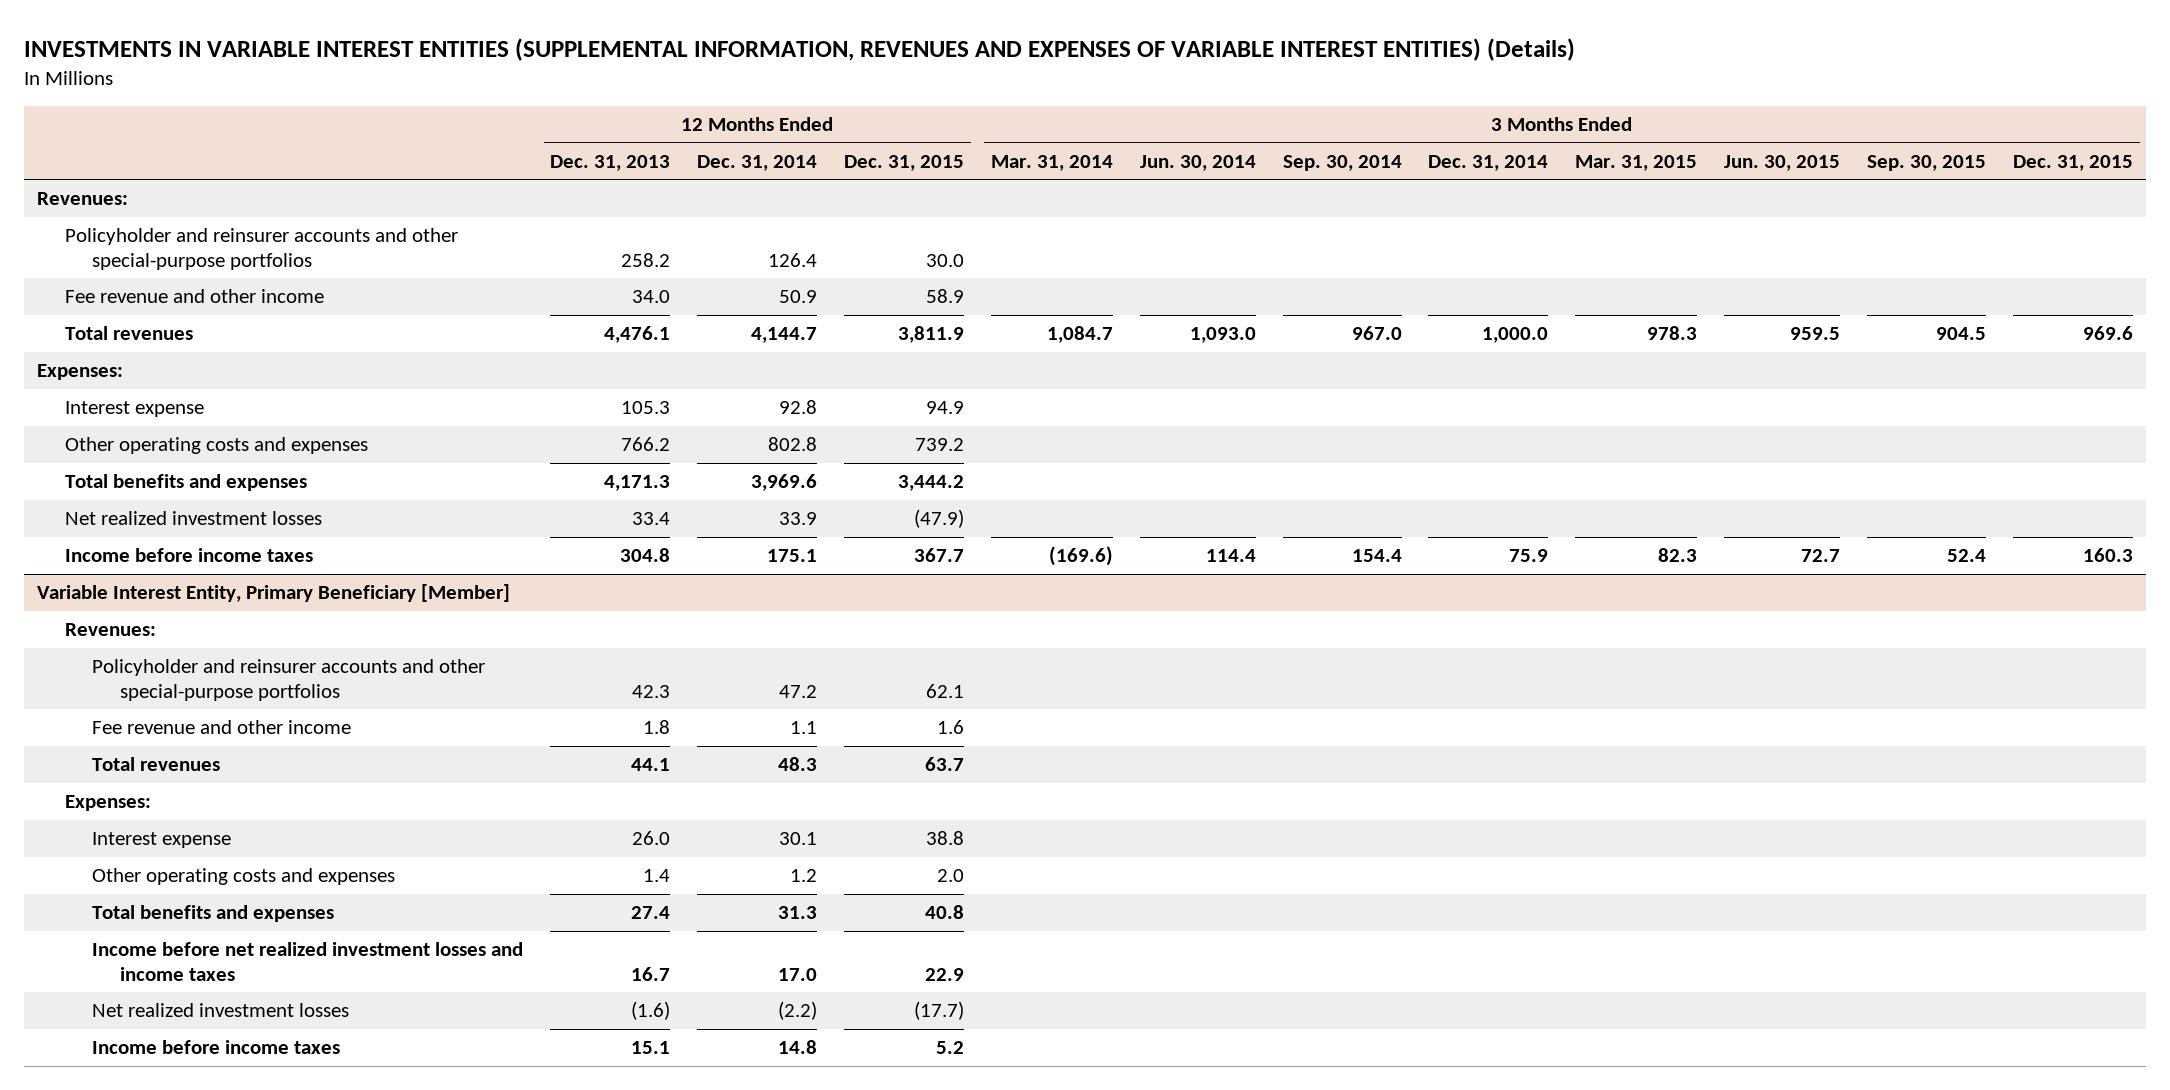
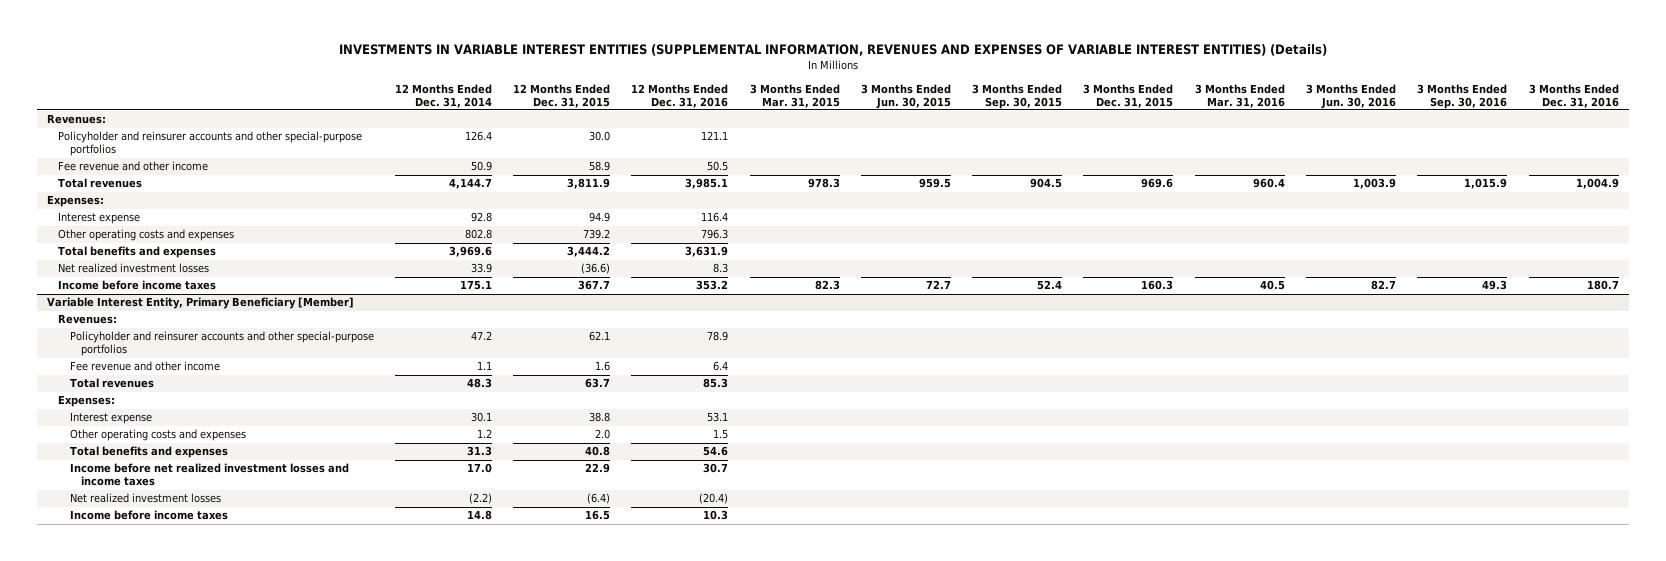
- | 12 Months Ended Dec. 31, 2013 | 12 Months Ended Dec. 31, 2014 | 12 Months Ended Dec. 31, 2015 | 3 Months Ended Mar. 31, 2014 | 3 Months Ended Jun. 30, 2014 | 3 Months Ended Sep. 30, 2014 | 3 Months Ended Dec. 31, 2014 | 3 Months Ended Mar. 31, 2015 | 3 Months Ended Jun. 30, 2015 | 3 Months Ended Sep. 30, 2015 | 3 Months Ended Dec. 31, 2015
+ | 12 Months Ended Dec. 31, 2014 | 12 Months Ended Dec. 31, 2015 | 12 Months Ended Dec. 31, 2016 | 3 Months Ended Mar. 31, 2015 | 3 Months Ended Jun. 30, 2015 | 3 Months Ended Sep. 30, 2015 | 3 Months Ended Dec. 31, 2015 | 3 Months Ended Mar. 31, 2016 | 3 Months Ended Jun. 30, 2016 | 3 Months Ended Sep. 30, 2016 | 3 Months Ended Dec. 31, 2016
- Net realized investment losses | 33.4 | 33.9 | (47.9) | | | | | | | |
+ Net realized investment losses | 33.9 | (36.6) | 8.3 | | | | | | | |
@ Variable Interest Entity, Primary Beneficiary [Member]
- Net realized investment losses | (1.6) | (2.2) | (17.7) | | | | | | | |
- Income before income taxes | 15.1 | 14.8 | 5.2 | | | | | | | |
+ Net realized investment losses | (2.2) | (6.4) | (20.4) | | | | | | | |
+ Income before income taxes | 14.8 | 16.5 | 10.3 | | | | | | | |

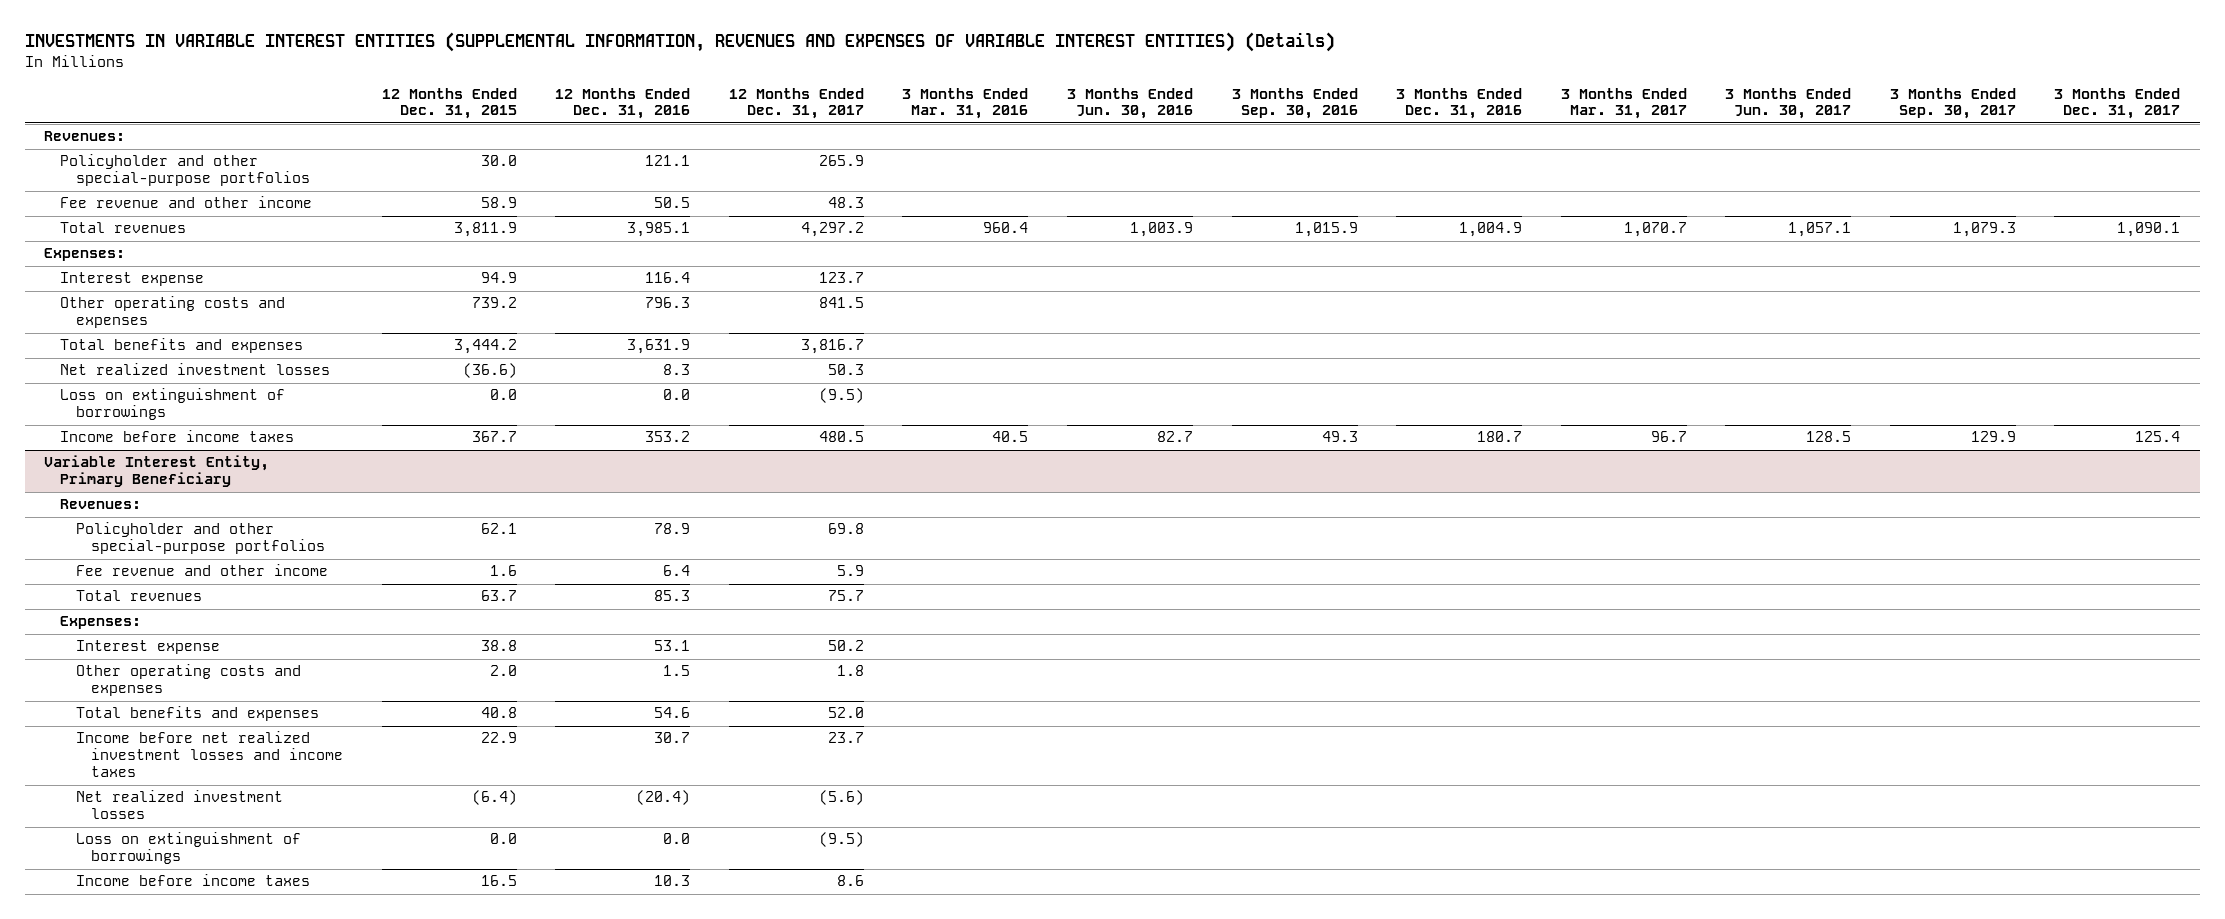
- | 12 Months Ended Dec. 31, 2014 | 12 Months Ended Dec. 31, 2015 | 12 Months Ended Dec. 31, 2016 | 3 Months Ended Mar. 31, 2015 | 3 Months Ended Jun. 30, 2015 | 3 Months Ended Sep. 30, 2015 | 3 Months Ended Dec. 31, 2015 | 3 Months Ended Mar. 31, 2016 | 3 Months Ended Jun. 30, 2016 | 3 Months Ended Sep. 30, 2016 | 3 Months Ended Dec. 31, 2016
+ | 12 Months Ended Dec. 31, 2015 | 12 Months Ended Dec. 31, 2016 | 12 Months Ended Dec. 31, 2017 | 3 Months Ended Mar. 31, 2016 | 3 Months Ended Jun. 30, 2016 | 3 Months Ended Sep. 30, 2016 | 3 Months Ended Dec. 31, 2016 | 3 Months Ended Mar. 31, 2017 | 3 Months Ended Jun. 30, 2017 | 3 Months Ended Sep. 30, 2017 | 3 Months Ended Dec. 31, 2017
- Policyholder and reinsurer accounts and other special-purpose portfolios | 126.4 | 30.0 | 121.1 | | | | | | | |
+ Policyholder and other special-purpose portfolios | 30.0 | 121.1 | 265.9 | | | | | | | |
+ Loss on extinguishment of borrowings | 0.0 | 0.0 | (9.5) | | | | | | | |
- Variable Interest Entity, Primary Beneficiary [Member]
+ Variable Interest Entity, Primary Beneficiary
- Policyholder and reinsurer accounts and other special-purpose portfolios | 47.2 | 62.1 | 78.9 | | | | | | | |
+ Policyholder and other special-purpose portfolios | 62.1 | 78.9 | 69.8 | | | | | | | |
+ Loss on extinguishment of borrowings | 0.0 | 0.0 | (9.5) | | | | | | | |

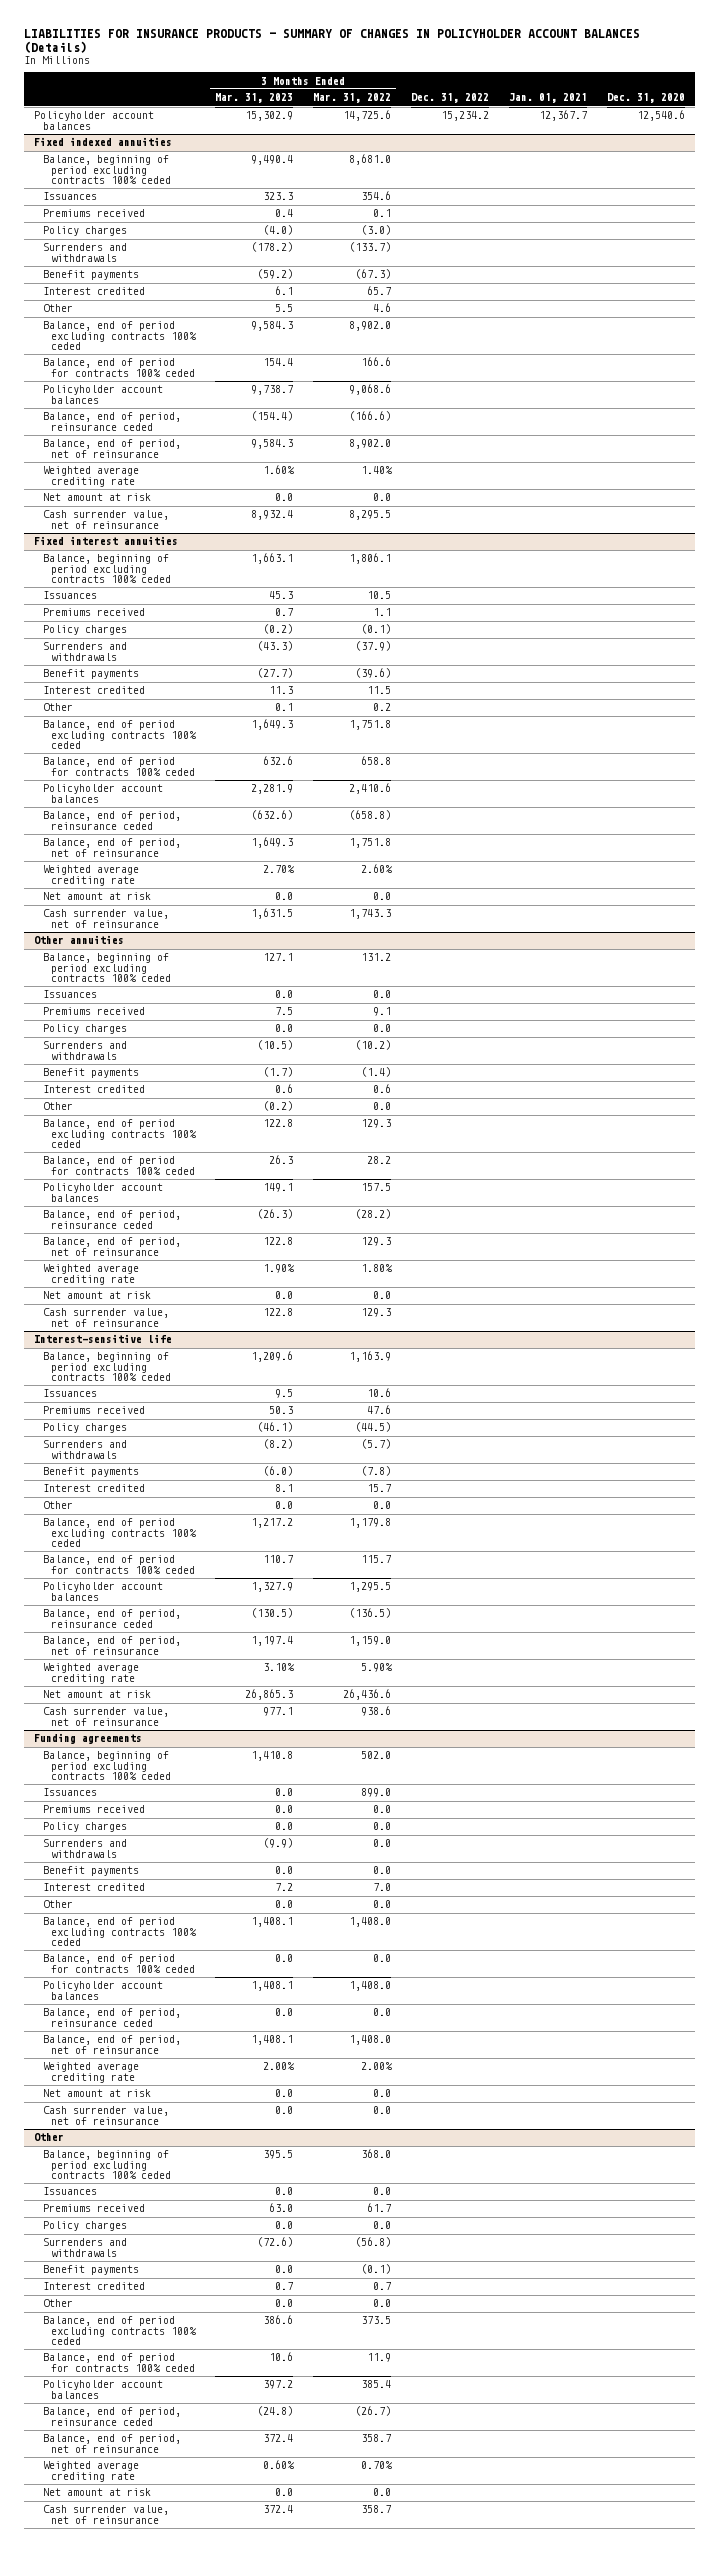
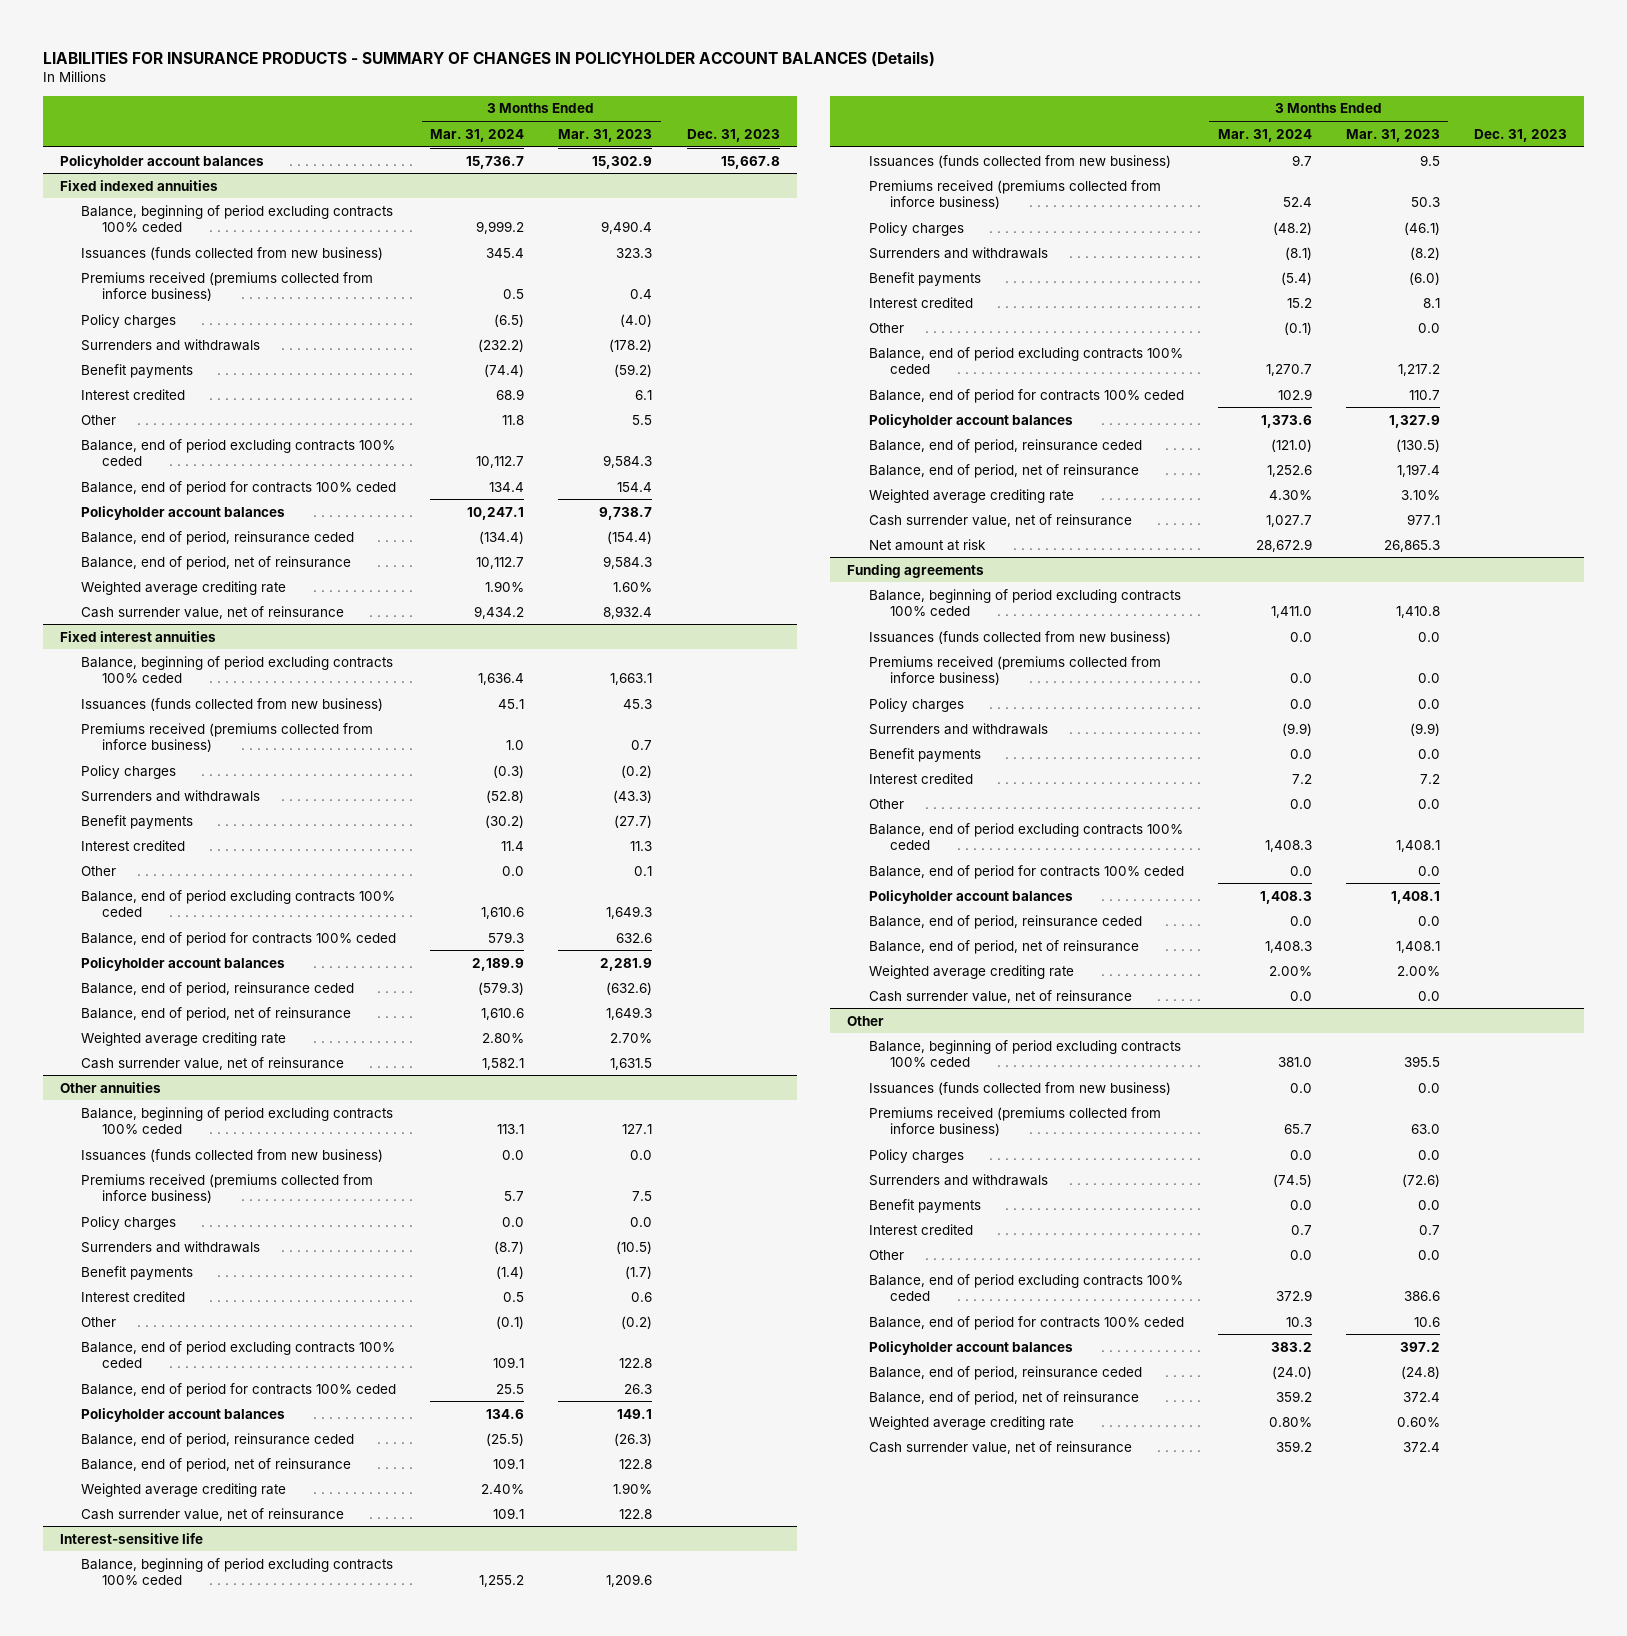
- | 3 Months Ended Mar. 31, 2023 | 3 Months Ended Mar. 31, 2022 | Dec. 31, 2022 | Jan. 01, 2021 | Dec. 31, 2020
+ | 3 Months Ended Mar. 31, 2024 | 3 Months Ended Mar. 31, 2023 | Dec. 31, 2023
@ Fixed indexed annuities
- Issuances | 323.3 | 354.6 | | |
- Premiums received | 0.4 | 0.1 | | |
+ Issuances (funds collected from new business) | 345.4 | 323.3 |
+ Premiums received (premiums collected from inforce business) | 0.5 | 0.4 |
- Net amount at risk | 0.0 | 0.0 | | |
@ Fixed interest annuities
- Issuances | 45.3 | 10.5 | | |
- Premiums received | 0.7 | 1.1 | | |
+ Issuances (funds collected from new business) | 45.1 | 45.3 |
+ Premiums received (premiums collected from inforce business) | 1.0 | 0.7 |
- Net amount at risk | 0.0 | 0.0 | | |
@ Other annuities
- Issuances | 0.0 | 0.0 | | |
- Premiums received | 7.5 | 9.1 | | |
+ Issuances (funds collected from new business) | 0.0 | 0.0 |
+ Premiums received (premiums collected from inforce business) | 5.7 | 7.5 |
- Net amount at risk | 0.0 | 0.0 | | |
@ Interest-sensitive life
- Issuances | 9.5 | 10.6 | | |
- Premiums received | 50.3 | 47.6 | | |
+ Issuances (funds collected from new business) | 9.7 | 9.5 |
+ Premiums received (premiums collected from inforce business) | 52.4 | 50.3 |
moved down: Net amount at risk | 28,672.9 | 26,865.3 |
@ Funding agreements
- Issuances | 0.0 | 899.0 | | |
- Premiums received | 0.0 | 0.0 | | |
+ Issuances (funds collected from new business) | 0.0 | 0.0 |
+ Premiums received (premiums collected from inforce business) | 0.0 | 0.0 |
- Net amount at risk | 0.0 | 0.0 | | |
@ Other
- Issuances | 0.0 | 0.0 | | |
- Premiums received | 63.0 | 61.7 | | |
+ Issuances (funds collected from new business) | 0.0 | 0.0 |
+ Premiums received (premiums collected from inforce business) | 65.7 | 63.0 |
- Net amount at risk | 0.0 | 0.0 | | |

